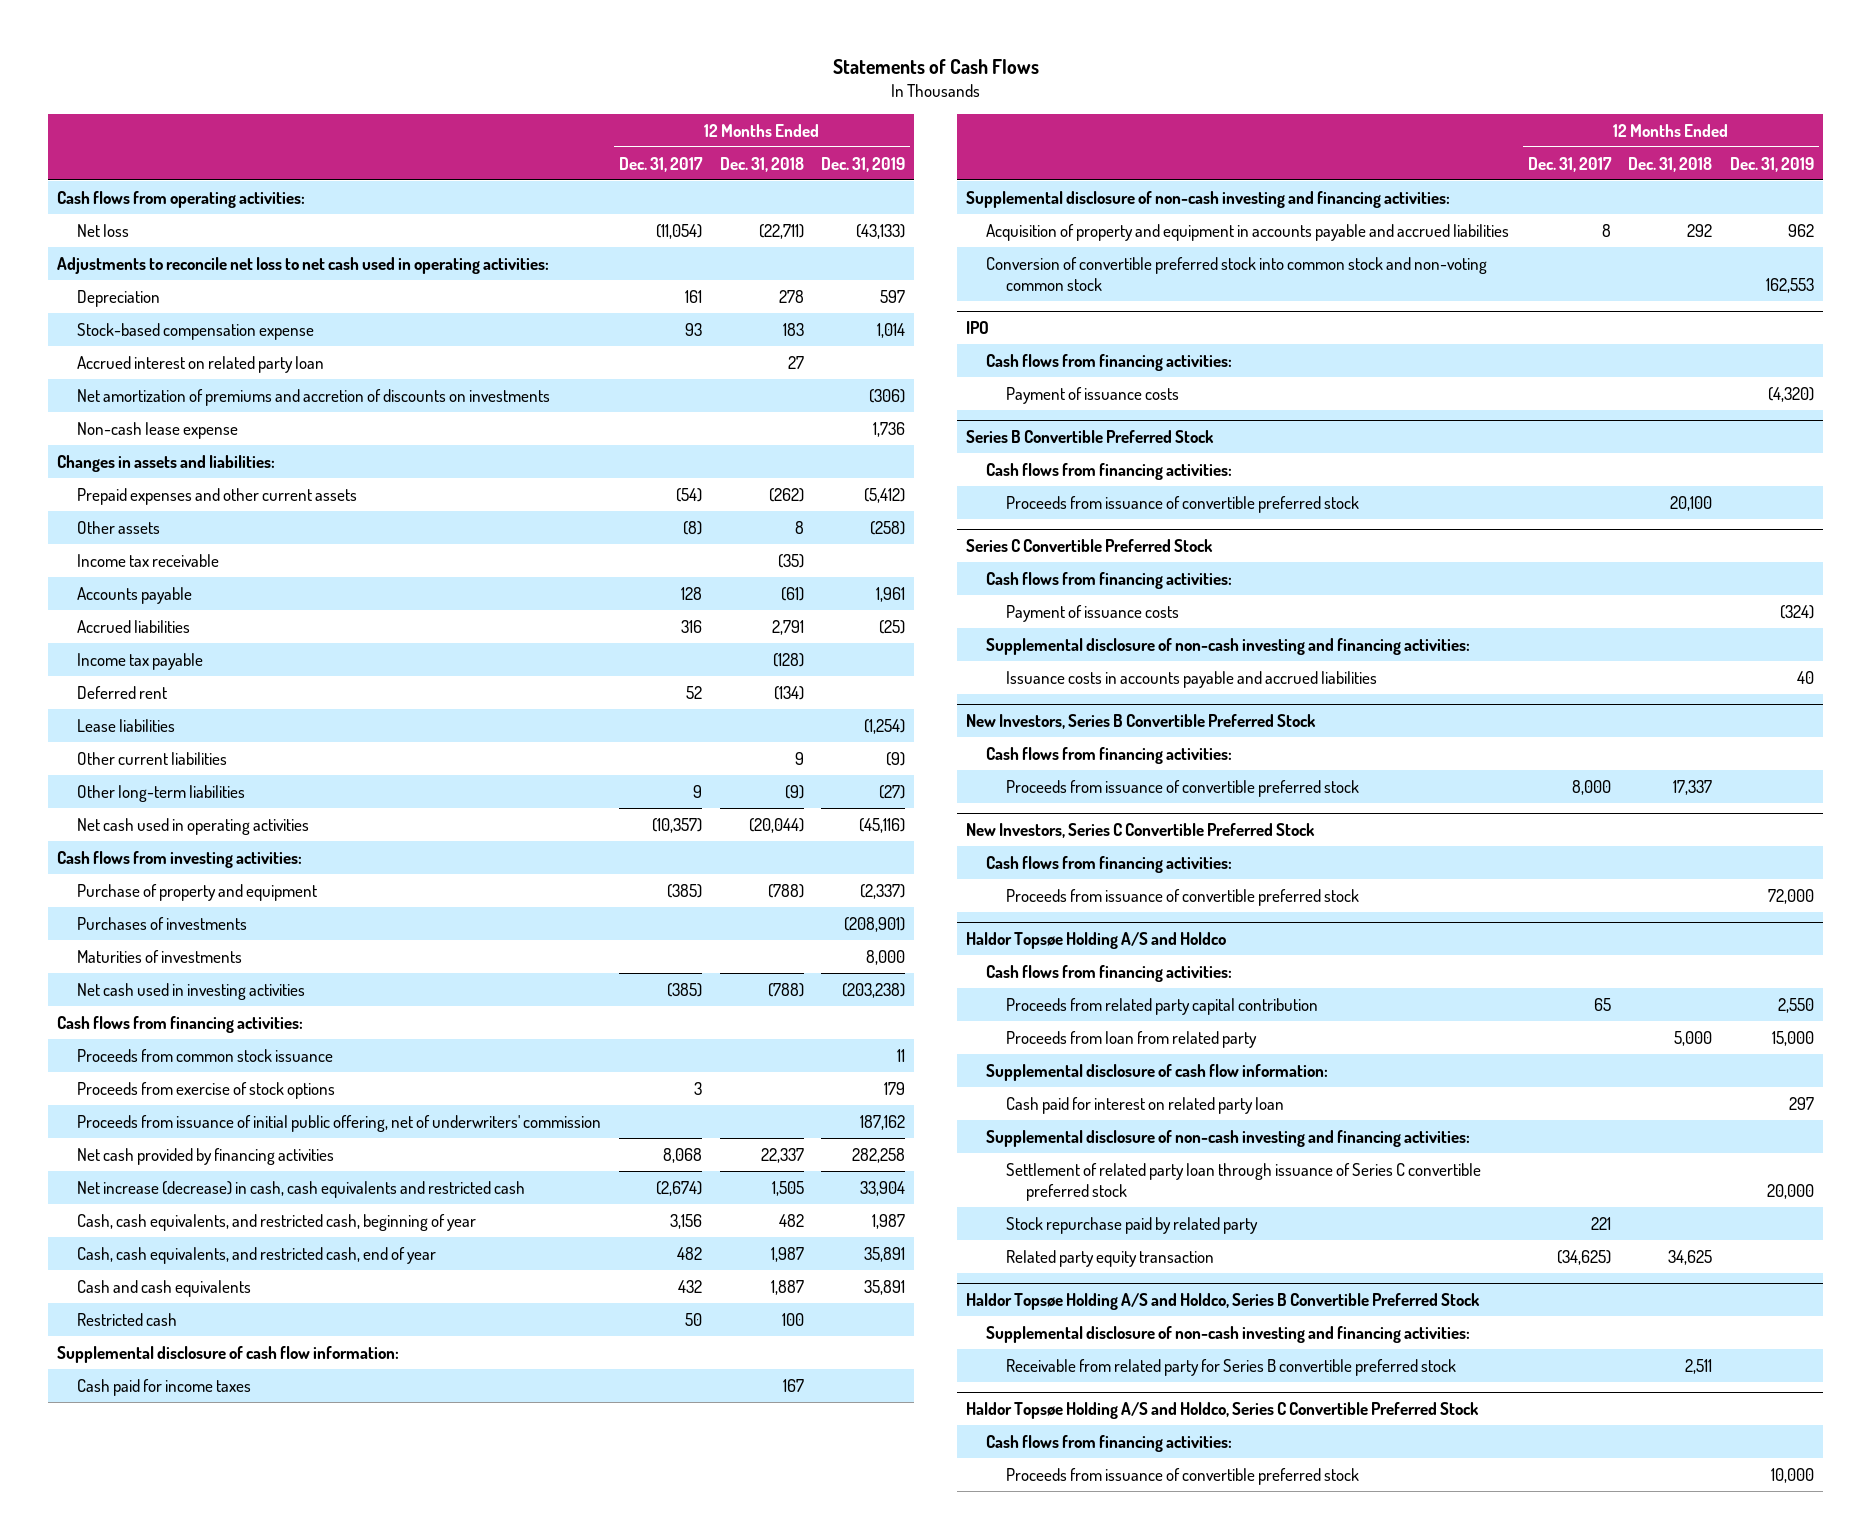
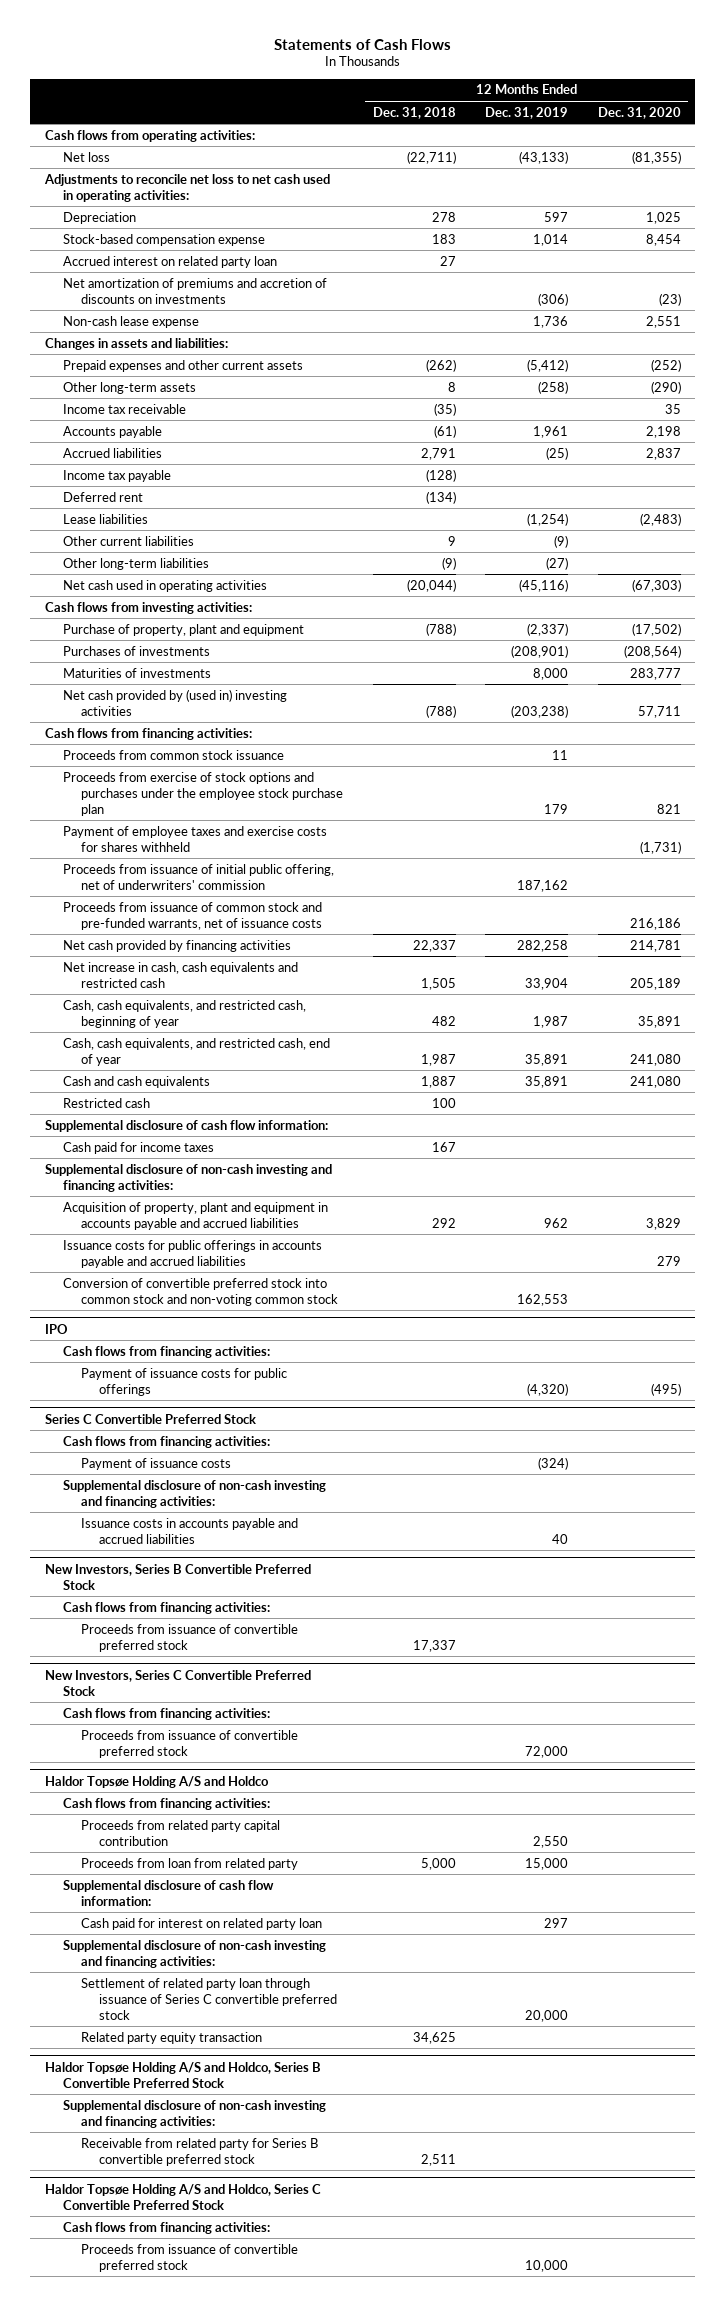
- | 12 Months Ended Dec. 31, 2017 | 12 Months Ended Dec. 31, 2018 | 12 Months Ended Dec. 31, 2019
+ | 12 Months Ended Dec. 31, 2018 | 12 Months Ended Dec. 31, 2019 | 12 Months Ended Dec. 31, 2020
- Other assets | (8) | 8 | (258)
+ Other long-term assets | 8 | (258) | (290)
- Purchase of property and equipment | (385) | (788) | (2,337)
+ Purchase of property, plant and equipment | (788) | (2,337) | (17,502)
- Net cash used in investing activities | (385) | (788) | (203,238)
+ Net cash provided by (used in) investing activities | (788) | (203,238) | 57,711
- Proceeds from exercise of stock options | 3 | | 179
+ Proceeds from exercise of stock options and purchases under the employee stock purchase plan | | 179 | 821
+ Payment of employee taxes and exercise costs for shares withheld | | | (1,731)
+ Proceeds from issuance of common stock and pre-funded warrants, net of issuance costs | | | 216,186
- Net increase (decrease) in cash, cash equivalents and restricted cash | (2,674) | 1,505 | 33,904
+ Net increase in cash, cash equivalents and restricted cash | 1,505 | 33,904 | 205,189
- Acquisition of property and equipment in accounts payable and accrued liabilities | 8 | 292 | 962
+ Acquisition of property, plant and equipment in accounts payable and accrued liabilities | 292 | 962 | 3,829
+ Issuance costs for public offerings in accounts payable and accrued liabilities | | | 279
@ IPO
- Payment of issuance costs | | | (4,320)
- Series B Convertible Preferred Stock
- Cash flows from financing activities:
- Proceeds from issuance of convertible preferred stock | | 20,100 |
@ IPO
+ Payment of issuance costs for public offerings | | (4,320) | (495)
@ Haldor Topsøe Holding A/S and Holdco
- Stock repurchase paid by related party | 221 | |

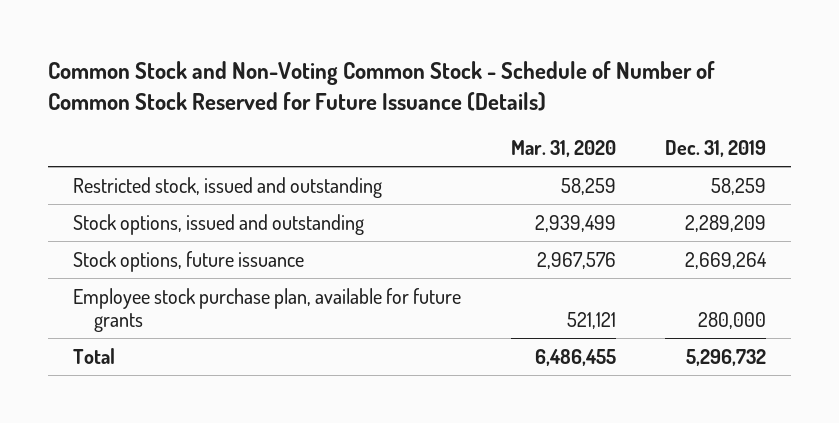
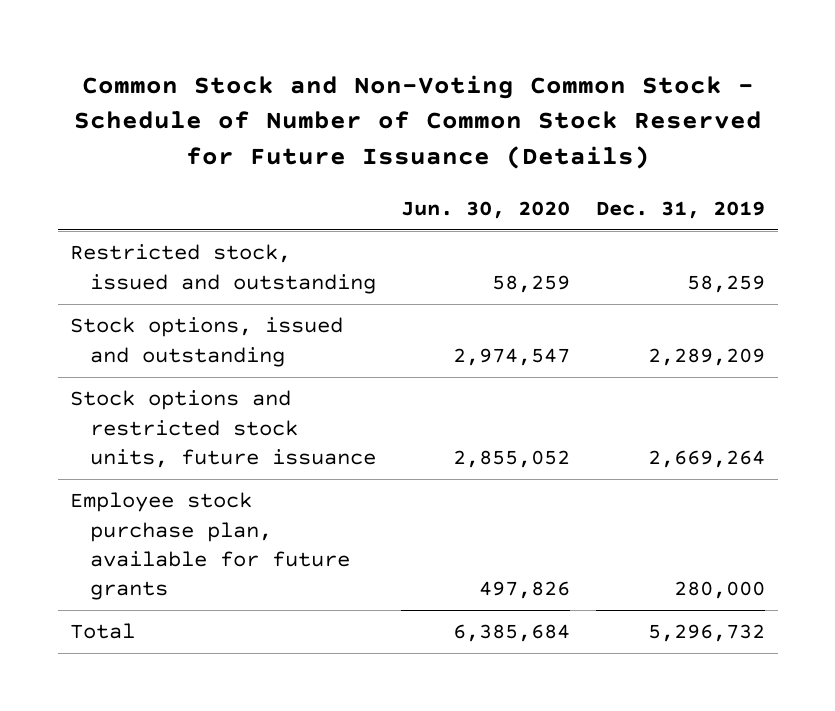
- | Mar. 31, 2020 | Dec. 31, 2019
+ | Jun. 30, 2020 | Dec. 31, 2019
- Stock options, future issuance | 2,967,576 | 2,669,264
+ Stock options and restricted stock units, future issuance | 2,855,052 | 2,669,264

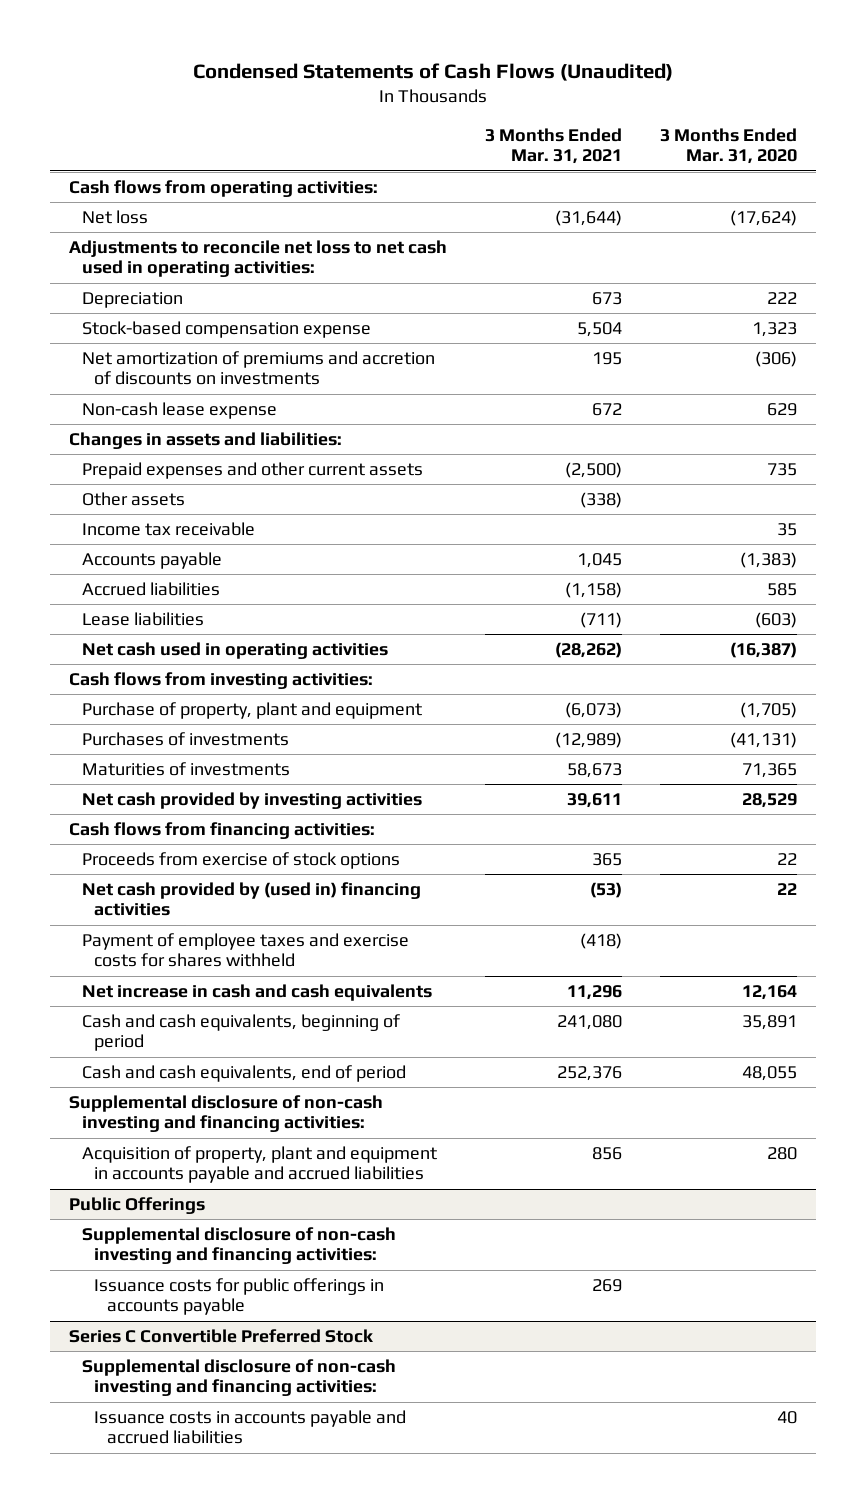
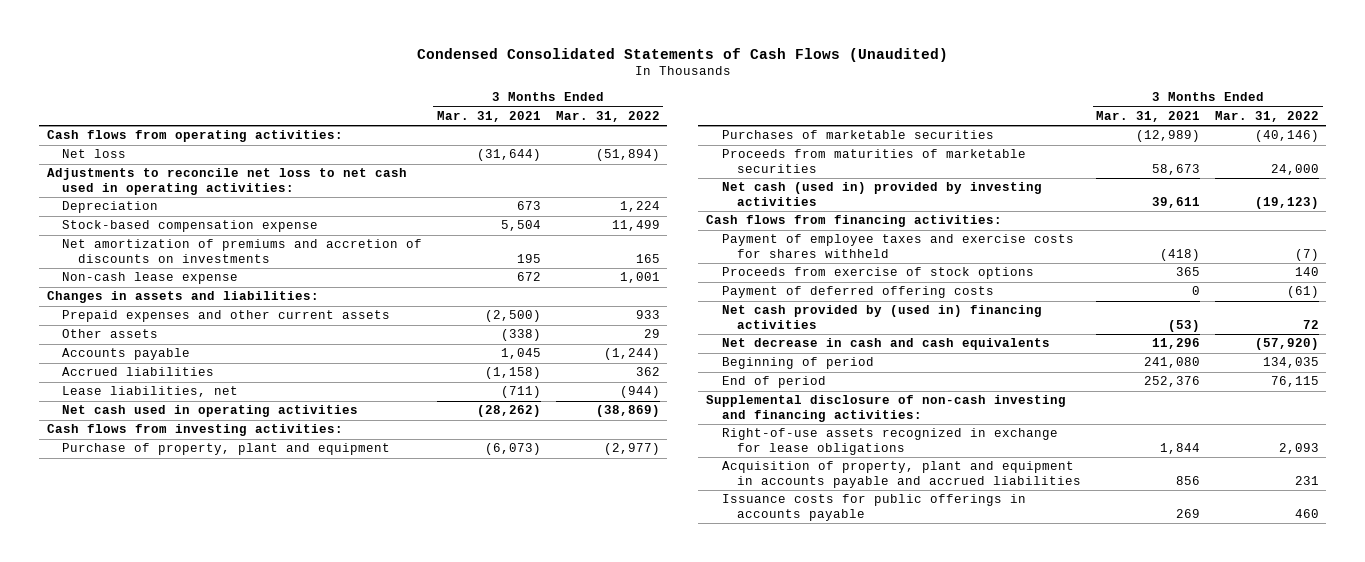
- Condensed Statements of Cash Flows (Unaudited)
+ Condensed Consolidated Statements of Cash Flows (Unaudited)
- | 3 Months Ended Mar. 31, 2021 | 3 Months Ended Mar. 31, 2020
+ | 3 Months Ended Mar. 31, 2021 | 3 Months Ended Mar. 31, 2022
- Income tax receivable | | 35
- Lease liabilities | (711) | (603)
+ Lease liabilities, net | (711) | (944)
- Purchases of investments | (12,989) | (41,131)
- Maturities of investments | 58,673 | 71,365
- Net cash provided by investing activities | 39,611 | 28,529
+ Purchases of marketable securities | (12,989) | (40,146)
+ Proceeds from maturities of marketable securities | 58,673 | 24,000
+ Net cash (used in) provided by investing activities | 39,611 | (19,123)
moved up: Payment of employee taxes and exercise costs for shares withheld | (418) | (7)
+ Payment of deferred offering costs | 0 | (61)
- Net increase in cash and cash equivalents | 11,296 | 12,164
- Cash and cash equivalents, beginning of period | 241,080 | 35,891
- Cash and cash equivalents, end of period | 252,376 | 48,055
+ Net decrease in cash and cash equivalents | 11,296 | (57,920)
+ Beginning of period | 241,080 | 134,035
+ End of period | 252,376 | 76,115
+ Right-of-use assets recognized in exchange for lease obligations | 1,844 | 2,093
- Public Offerings
- Supplemental disclosure of non-cash investing and financing activities:
- Series C Convertible Preferred Stock
- Supplemental disclosure of non-cash investing and financing activities:
- Issuance costs in accounts payable and accrued liabilities | | 40

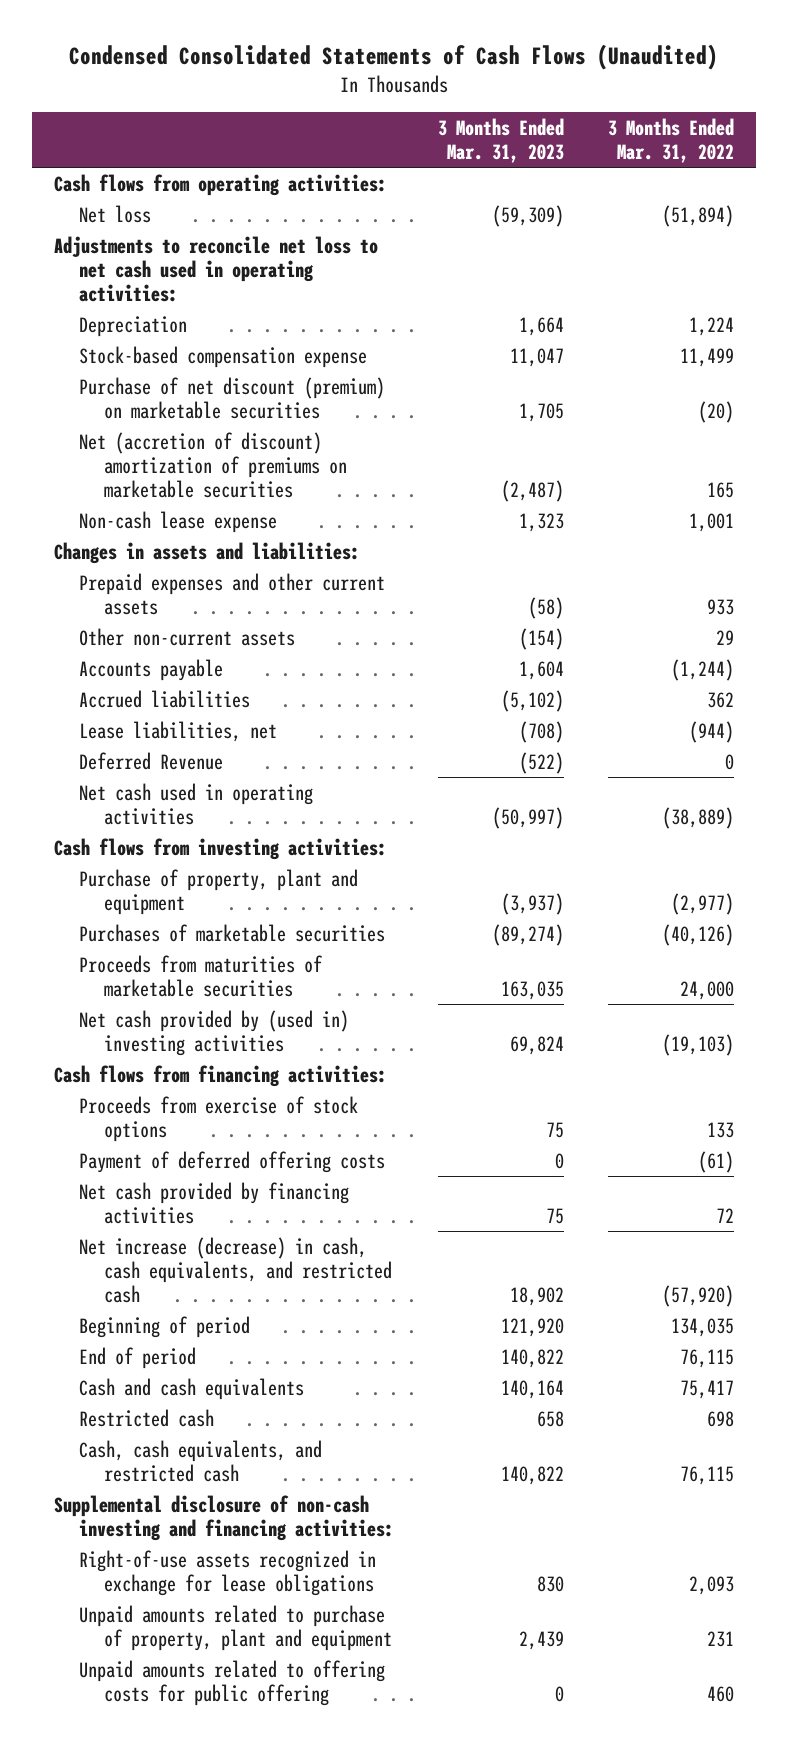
- | 3 Months Ended Mar. 31, 2021 | 3 Months Ended Mar. 31, 2022
+ | 3 Months Ended Mar. 31, 2023 | 3 Months Ended Mar. 31, 2022
- Net amortization of premiums and accretion of discounts on investments | 195 | 165
+ Purchase of net discount (premium) on marketable securities | 1,705 | (20)
+ Net (accretion of discount) amortization of premiums on marketable securities | (2,487) | 165
- Other assets | (338) | 29
+ Other non-current assets | (154) | 29
- Net cash used in operating activities | (28,262) | (38,869)
+ Deferred Revenue | (522) | 0
+ Net cash used in operating activities | (50,997) | (38,889)
- Purchases of marketable securities | (12,989) | (40,146)
+ Purchases of marketable securities | (89,274) | (40,126)
- Net cash (used in) provided by investing activities | 39,611 | (19,123)
+ Net cash provided by (used in) investing activities | 69,824 | (19,103)
- Payment of employee taxes and exercise costs for shares withheld | (418) | (7)
- Proceeds from exercise of stock options | 365 | 140
+ Proceeds from exercise of stock options | 75 | 133
- Net cash provided by (used in) financing activities | (53) | 72
- Net decrease in cash and cash equivalents | 11,296 | (57,920)
+ Net cash provided by financing activities | 75 | 72
+ Net increase (decrease) in cash, cash equivalents, and restricted cash | 18,902 | (57,920)
+ Cash and cash equivalents | 140,164 | 75,417
+ Restricted cash | 658 | 698
+ Cash, cash equivalents, and restricted cash | 140,822 | 76,115
- Acquisition of property, plant and equipment in accounts payable and accrued liabilities | 856 | 231
- Issuance costs for public offerings in accounts payable | 269 | 460
+ Unpaid amounts related to purchase of property, plant and equipment | 2,439 | 231
+ Unpaid amounts related to offering costs for public offering | 0 | 460

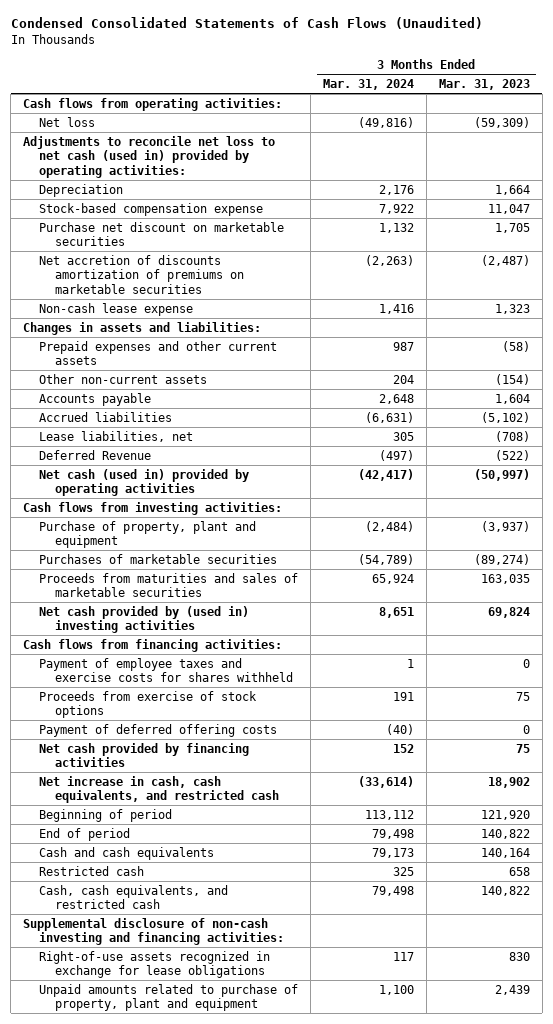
- | 3 Months Ended Mar. 31, 2023 | 3 Months Ended Mar. 31, 2022
+ | 3 Months Ended Mar. 31, 2024 | 3 Months Ended Mar. 31, 2023
- Adjustments to reconcile net loss to net cash used in operating activities:
+ Adjustments to reconcile net loss to net cash (used in) provided by operating activities:
- Purchase of net discount (premium) on marketable securities | 1,705 | (20)
- Net (accretion of discount) amortization of premiums on marketable securities | (2,487) | 165
+ Purchase net discount on marketable securities | 1,132 | 1,705
+ Net accretion of discounts amortization of premiums on marketable securities | (2,263) | (2,487)
- Net cash used in operating activities | (50,997) | (38,889)
+ Net cash (used in) provided by operating activities | (42,417) | (50,997)
- Proceeds from maturities of marketable securities | 163,035 | 24,000
+ Proceeds from maturities and sales of marketable securities | 65,924 | 163,035
+ Payment of employee taxes and exercise costs for shares withheld | 1 | 0
- Net increase (decrease) in cash, cash equivalents, and restricted cash | 18,902 | (57,920)
+ Net increase in cash, cash equivalents, and restricted cash | (33,614) | 18,902
- Unpaid amounts related to offering costs for public offering | 0 | 460

